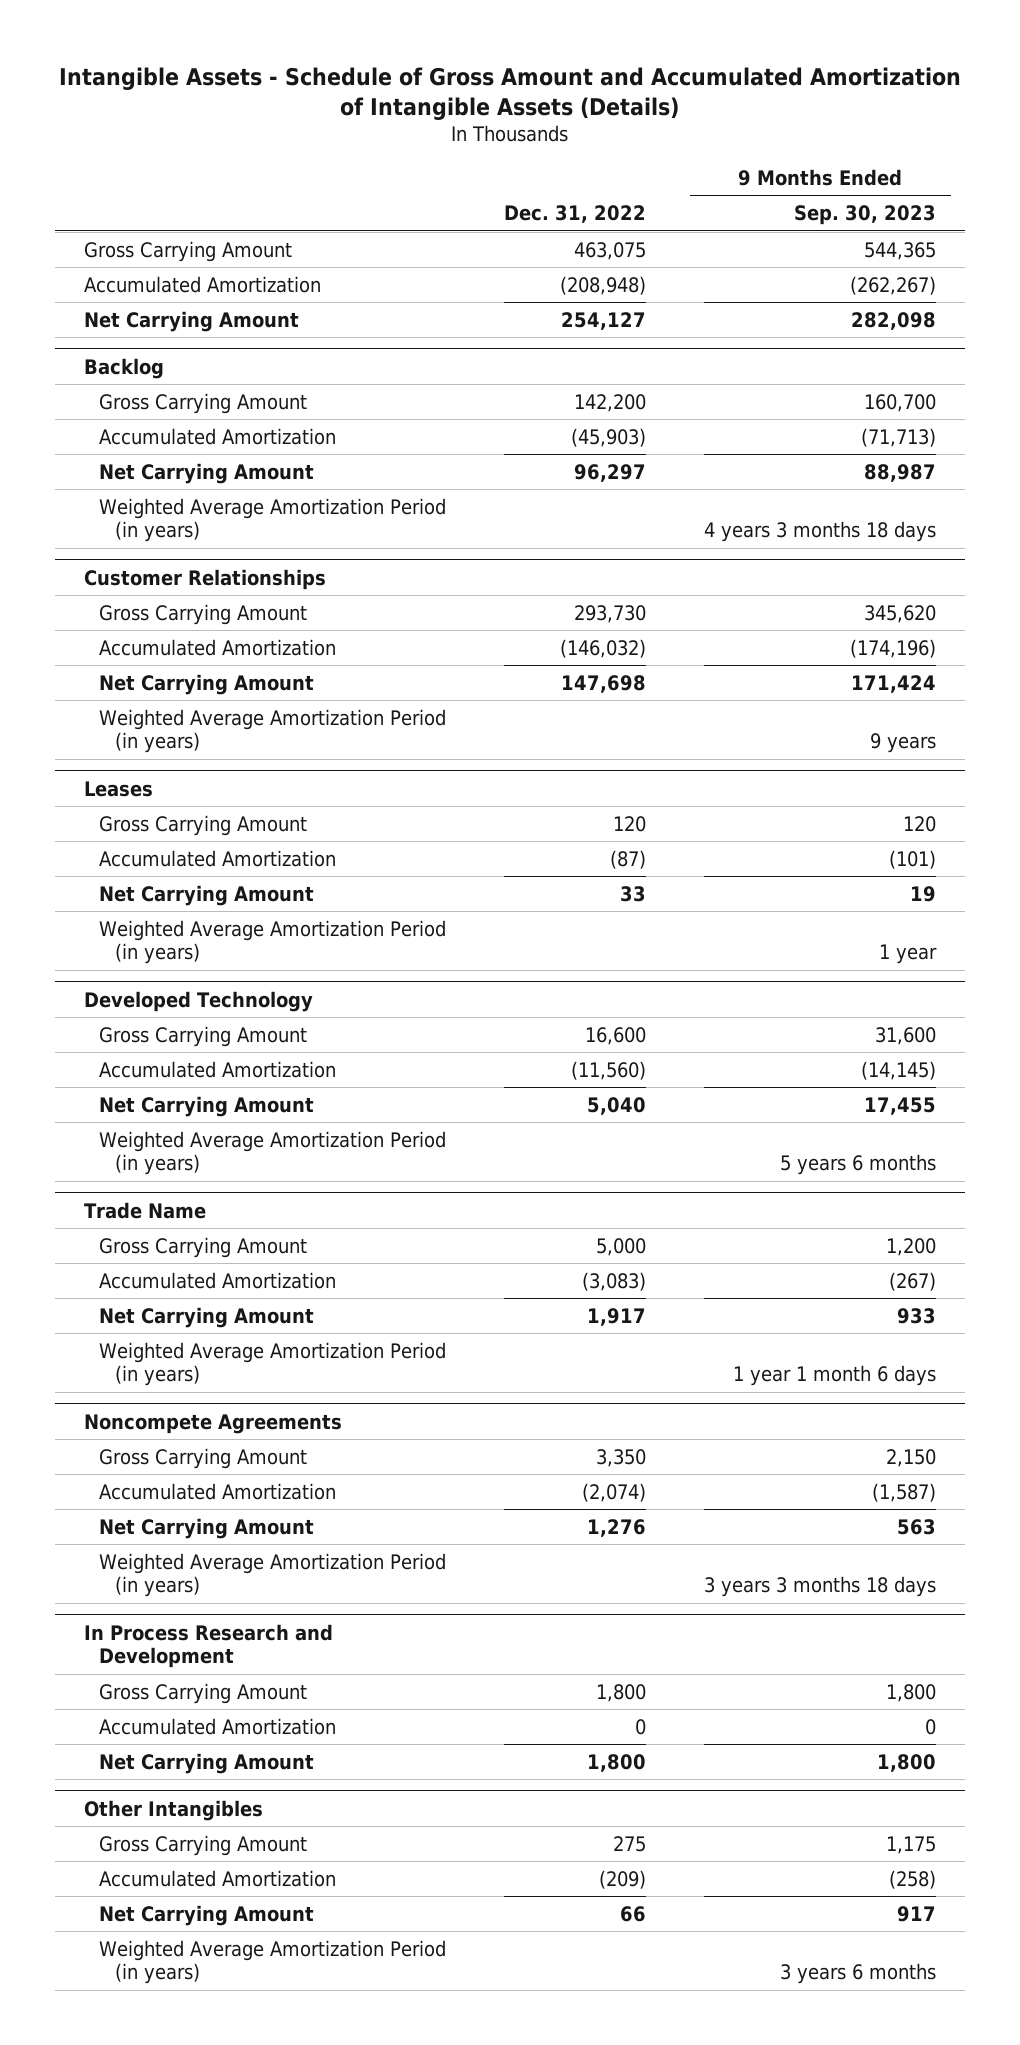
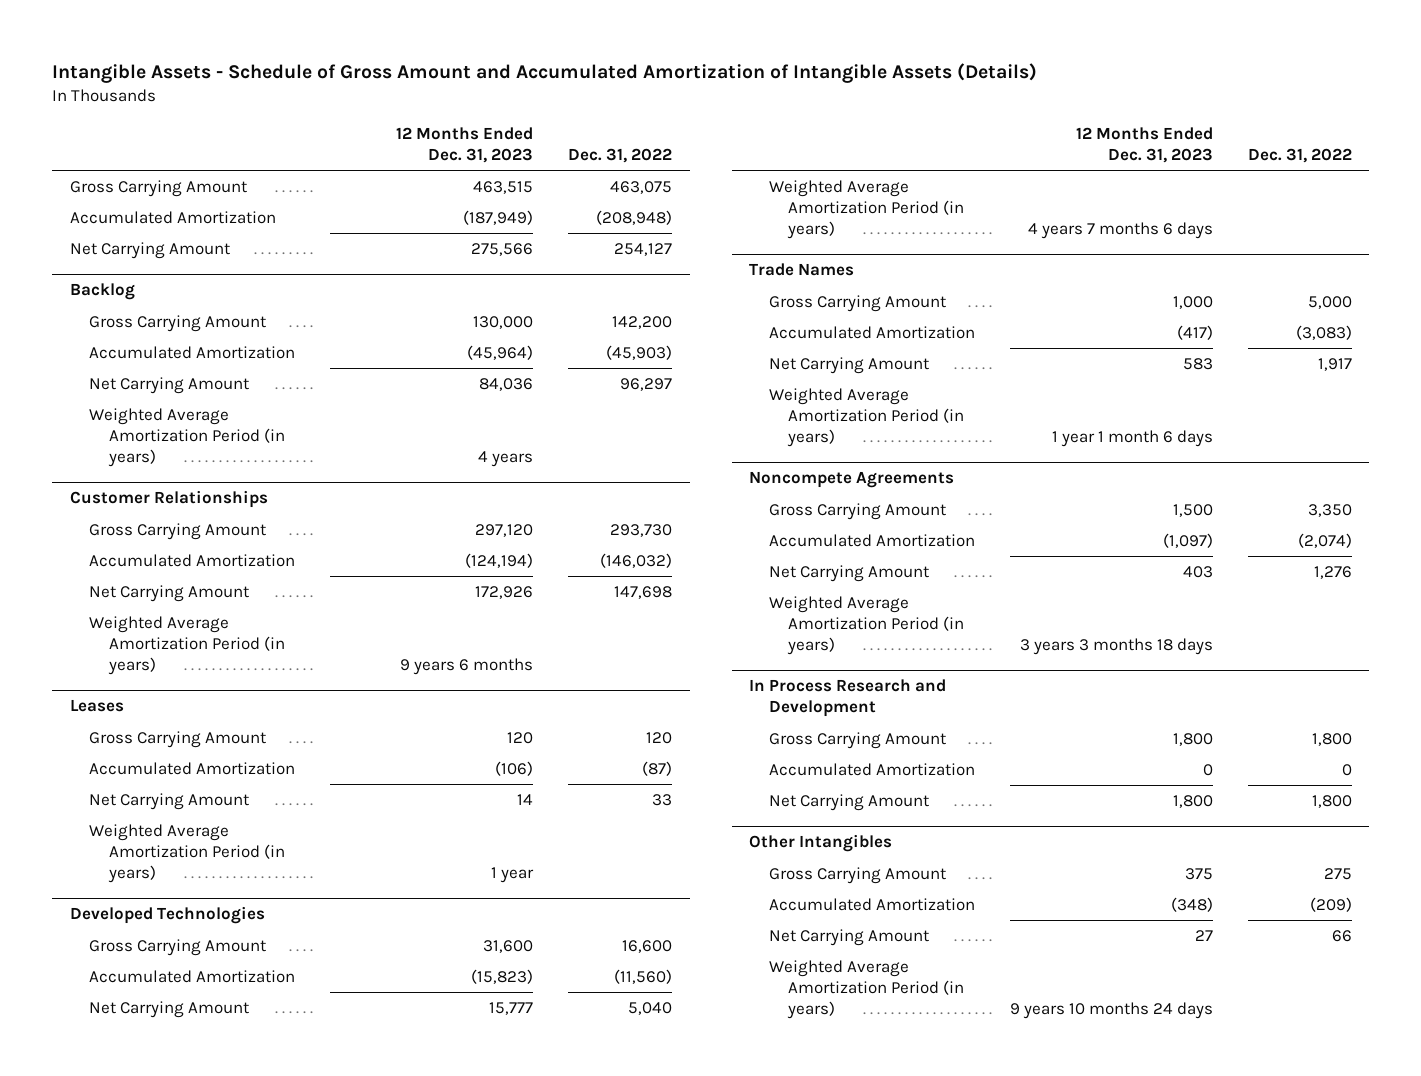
- | Dec. 31, 2022 | 9 Months Ended Sep. 30, 2023
+ | 12 Months Ended Dec. 31, 2023 | Dec. 31, 2022
- Developed Technology
+ Developed Technologies
- Trade Name
+ Trade Names

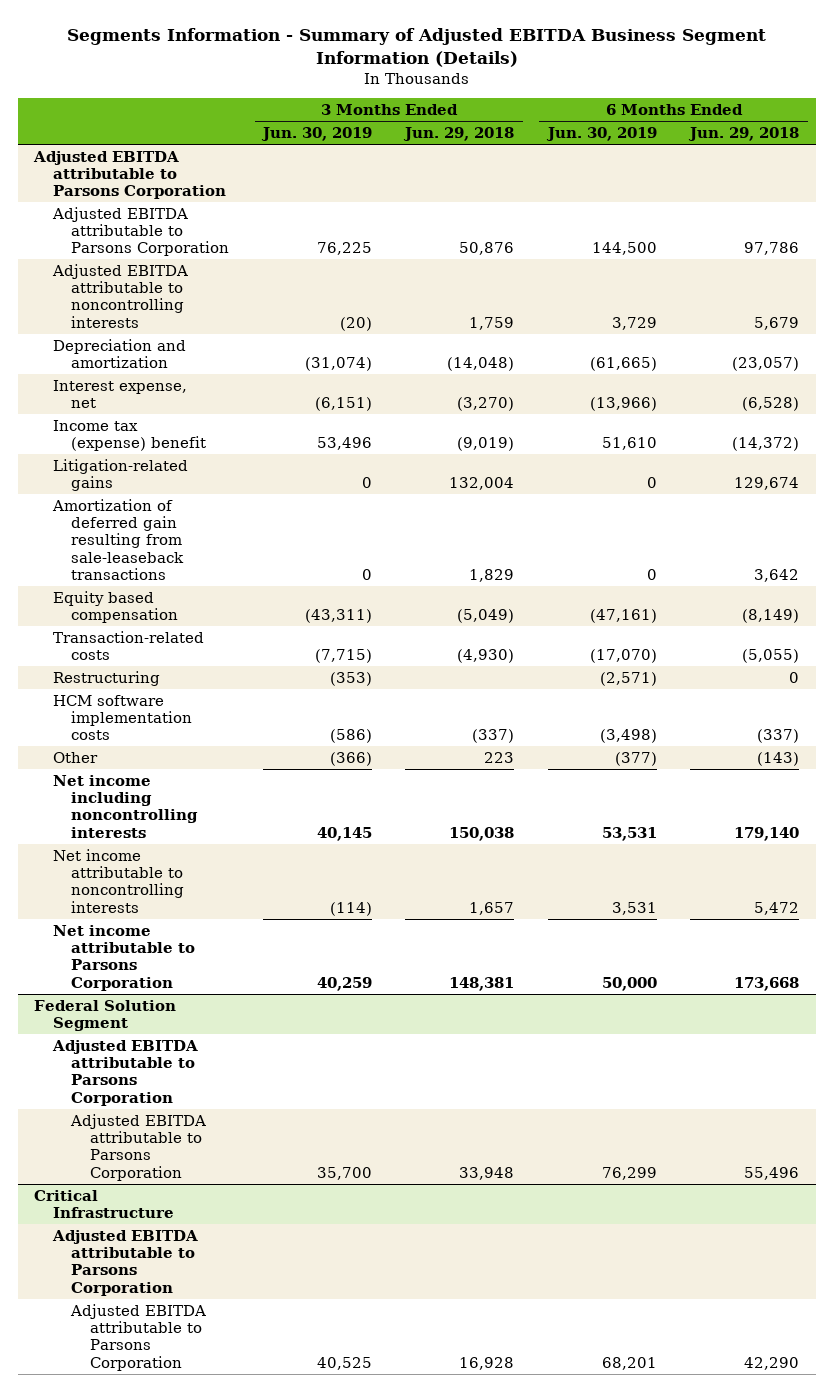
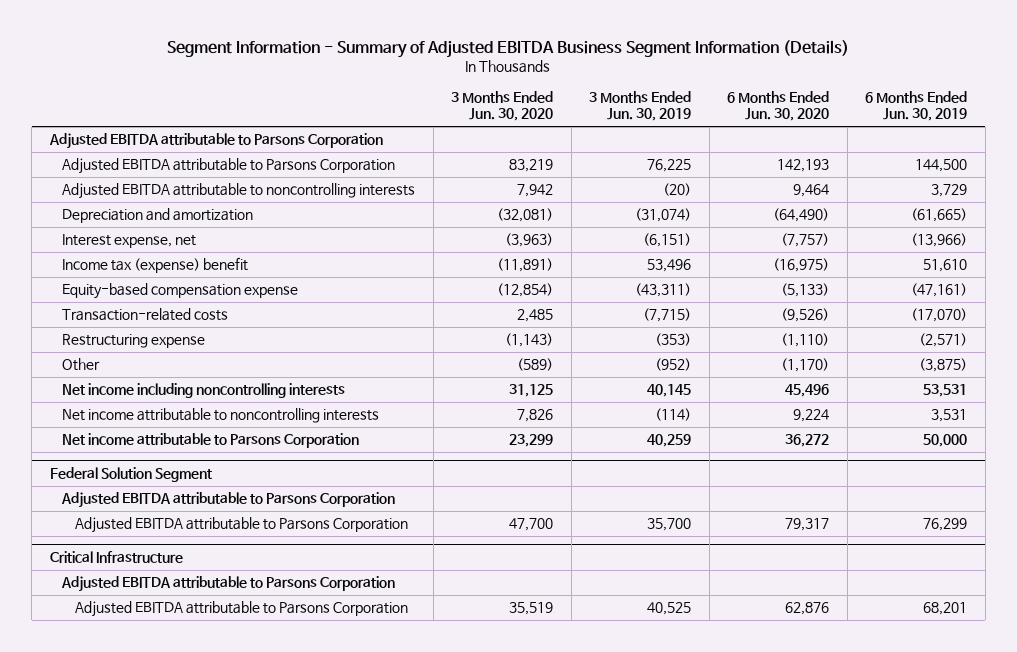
- Segments Information - Summary of Adjusted EBITDA Business Segment Information (Details)
+ Segment Information - Summary of Adjusted EBITDA Business Segment Information (Details)
- | 3 Months Ended Jun. 30, 2019 | 3 Months Ended Jun. 29, 2018 | 6 Months Ended Jun. 30, 2019 | 6 Months Ended Jun. 29, 2018
+ | 3 Months Ended Jun. 30, 2020 | 3 Months Ended Jun. 30, 2019 | 6 Months Ended Jun. 30, 2020 | 6 Months Ended Jun. 30, 2019
- Litigation-related gains | 0 | 132,004 | 0 | 129,674
- Amortization of deferred gain resulting from sale-leaseback transactions | 0 | 1,829 | 0 | 3,642
- Equity based compensation | (43,311) | (5,049) | (47,161) | (8,149)
+ Equity-based compensation expense | (12,854) | (43,311) | (5,133) | (47,161)
- Restructuring | (353) | | (2,571) | 0
- HCM software implementation costs | (586) | (337) | (3,498) | (337)
- Other | (366) | 223 | (377) | (143)
+ Restructuring expense | (1,143) | (353) | (1,110) | (2,571)
+ Other | (589) | (952) | (1,170) | (3,875)

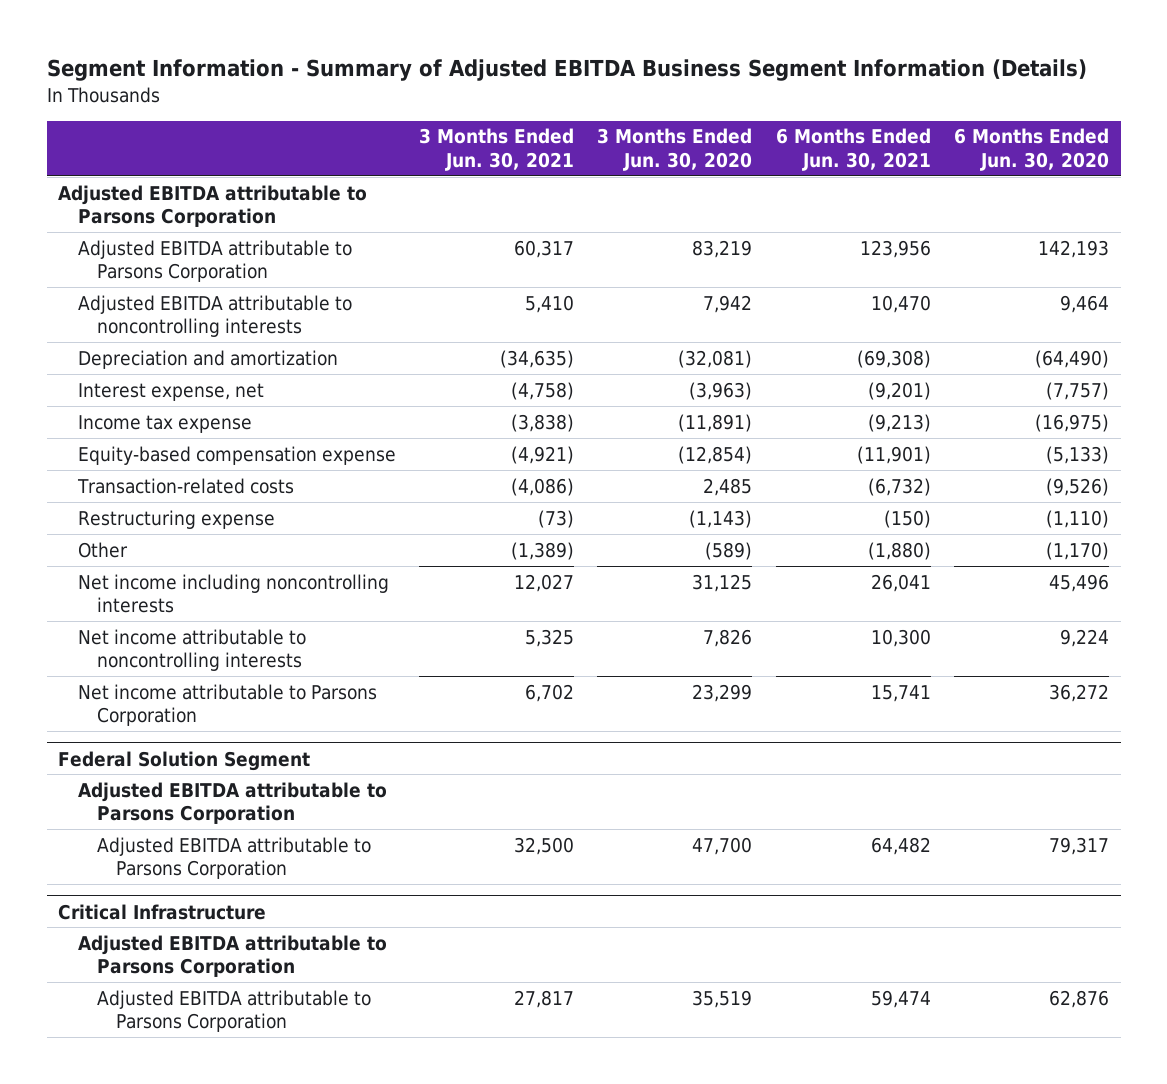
- | 3 Months Ended Jun. 30, 2020 | 3 Months Ended Jun. 30, 2019 | 6 Months Ended Jun. 30, 2020 | 6 Months Ended Jun. 30, 2019
+ | 3 Months Ended Jun. 30, 2021 | 3 Months Ended Jun. 30, 2020 | 6 Months Ended Jun. 30, 2021 | 6 Months Ended Jun. 30, 2020
- Income tax (expense) benefit | (11,891) | 53,496 | (16,975) | 51,610
+ Income tax expense | (3,838) | (11,891) | (9,213) | (16,975)

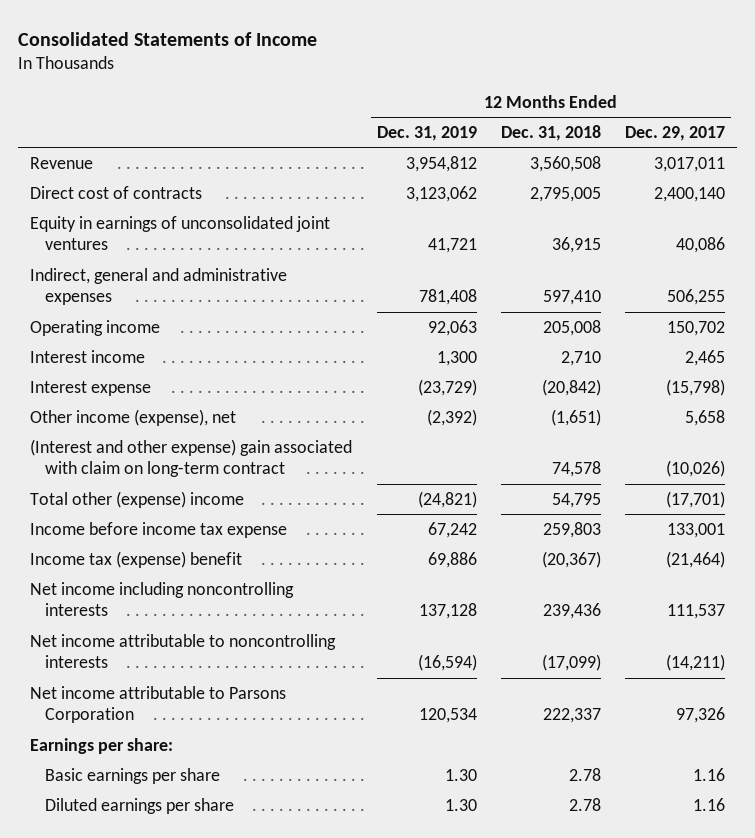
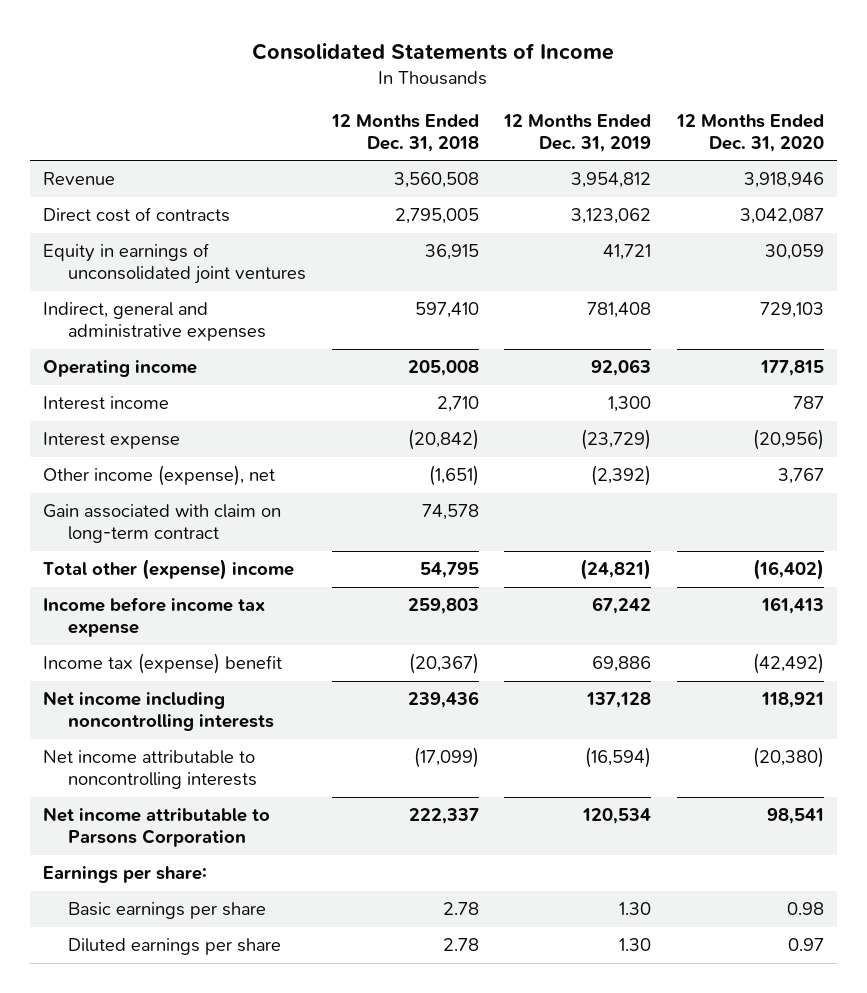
- | 12 Months Ended Dec. 31, 2019 | 12 Months Ended Dec. 31, 2018 | 12 Months Ended Dec. 29, 2017
+ | 12 Months Ended Dec. 31, 2018 | 12 Months Ended Dec. 31, 2019 | 12 Months Ended Dec. 31, 2020
- (Interest and other expense) gain associated with claim on long-term contract | | 74,578 | (10,026)
+ Gain associated with claim on long-term contract | 74,578 | |

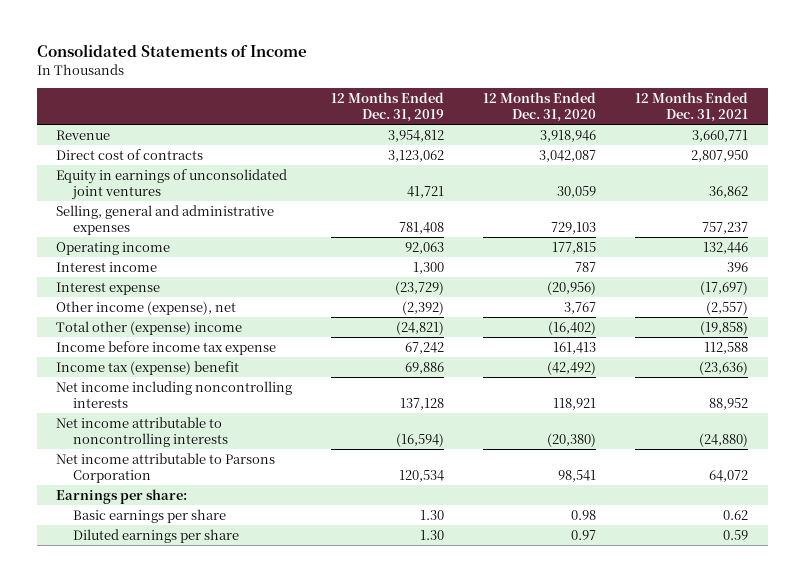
- | 12 Months Ended Dec. 31, 2018 | 12 Months Ended Dec. 31, 2019 | 12 Months Ended Dec. 31, 2020
+ | 12 Months Ended Dec. 31, 2019 | 12 Months Ended Dec. 31, 2020 | 12 Months Ended Dec. 31, 2021
- Indirect, general and administrative expenses | 597,410 | 781,408 | 729,103
+ Selling, general and administrative expenses | 781,408 | 729,103 | 757,237
- Gain associated with claim on long-term contract | 74,578 | |

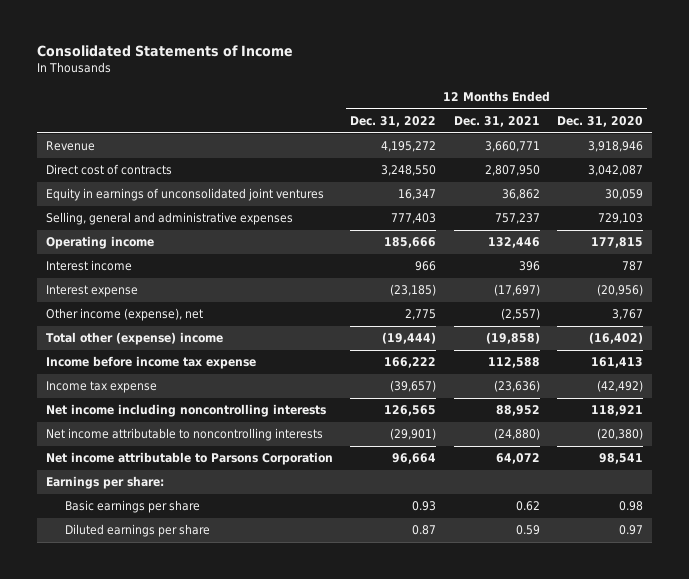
- | 12 Months Ended Dec. 31, 2019 | 12 Months Ended Dec. 31, 2020 | 12 Months Ended Dec. 31, 2021
+ | 12 Months Ended Dec. 31, 2022 | 12 Months Ended Dec. 31, 2021 | 12 Months Ended Dec. 31, 2020
- Income tax (expense) benefit | 69,886 | (42,492) | (23,636)
+ Income tax expense | (39,657) | (23,636) | (42,492)

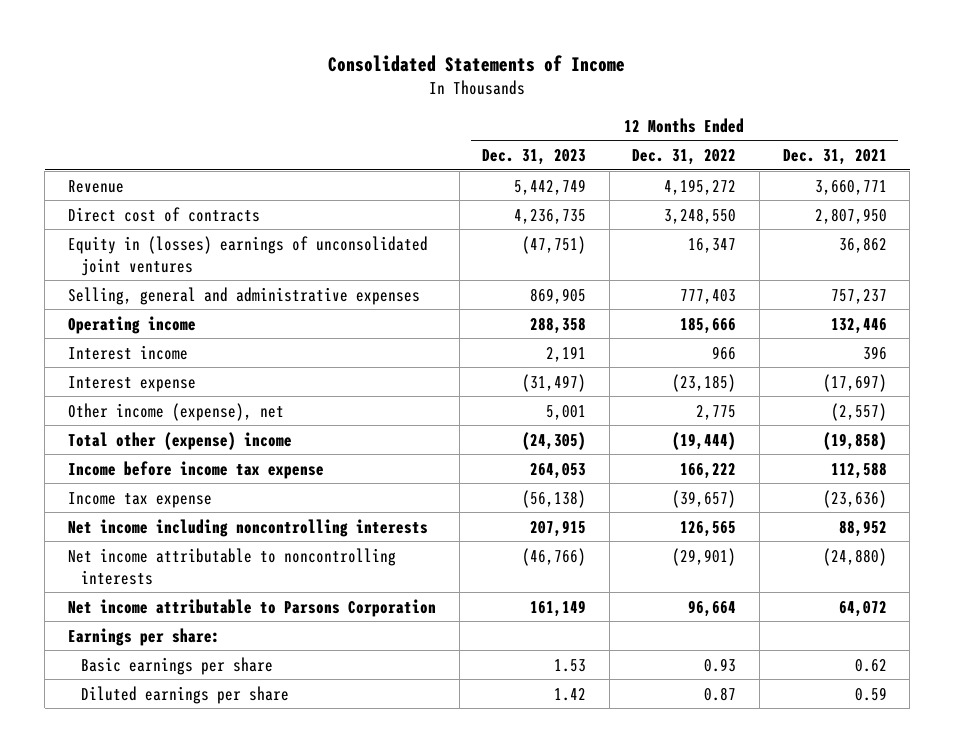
- | 12 Months Ended Dec. 31, 2022 | 12 Months Ended Dec. 31, 2021 | 12 Months Ended Dec. 31, 2020
+ | 12 Months Ended Dec. 31, 2023 | 12 Months Ended Dec. 31, 2022 | 12 Months Ended Dec. 31, 2021
- Equity in earnings of unconsolidated joint ventures | 16,347 | 36,862 | 30,059
+ Equity in (losses) earnings of unconsolidated joint ventures | (47,751) | 16,347 | 36,862

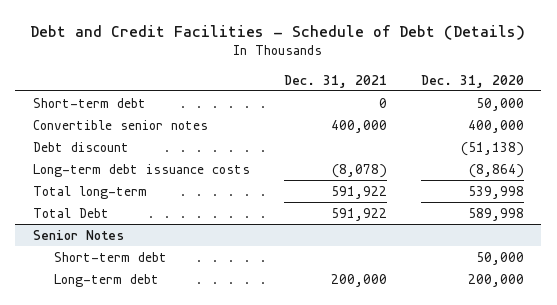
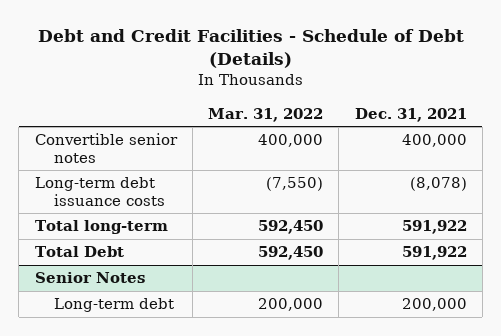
- | Dec. 31, 2021 | Dec. 31, 2020
+ | Mar. 31, 2022 | Dec. 31, 2021
- Short-term debt | 0 | 50,000
- Debt discount | | (51,138)
@ Senior Notes
- Short-term debt | | 50,000

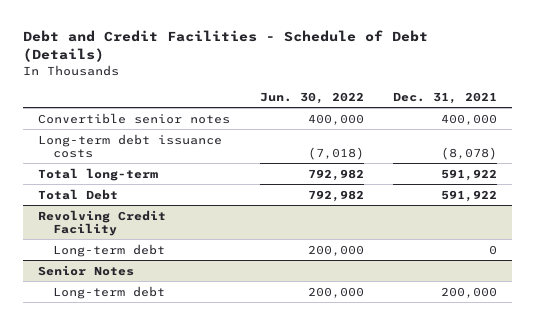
- | Mar. 31, 2022 | Dec. 31, 2021
+ | Jun. 30, 2022 | Dec. 31, 2021
+ Revolving Credit Facility
+ Long-term debt | 200,000 | 0

